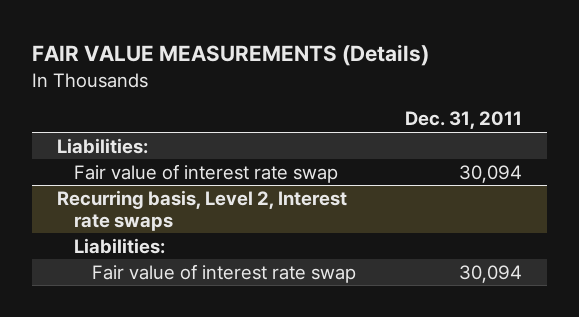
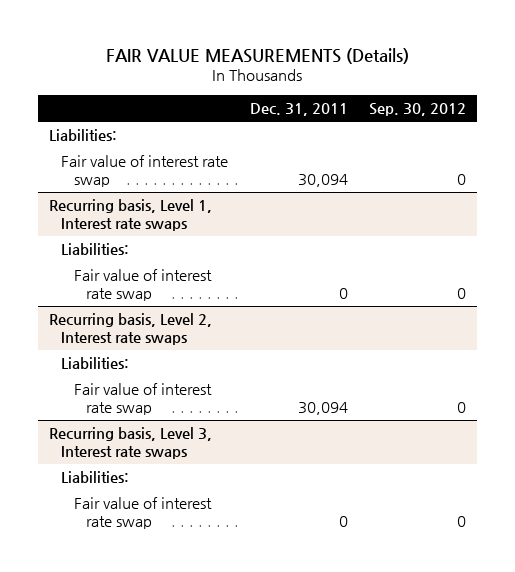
- | Dec. 31, 2011
+ | Dec. 31, 2011 | Sep. 30, 2012
+ Recurring basis, Level 1, Interest rate swaps
+ Liabilities:
+ Fair value of interest rate swap | 0 | 0
+ Recurring basis, Level 3, Interest rate swaps
+ Liabilities:
+ Fair value of interest rate swap | 0 | 0

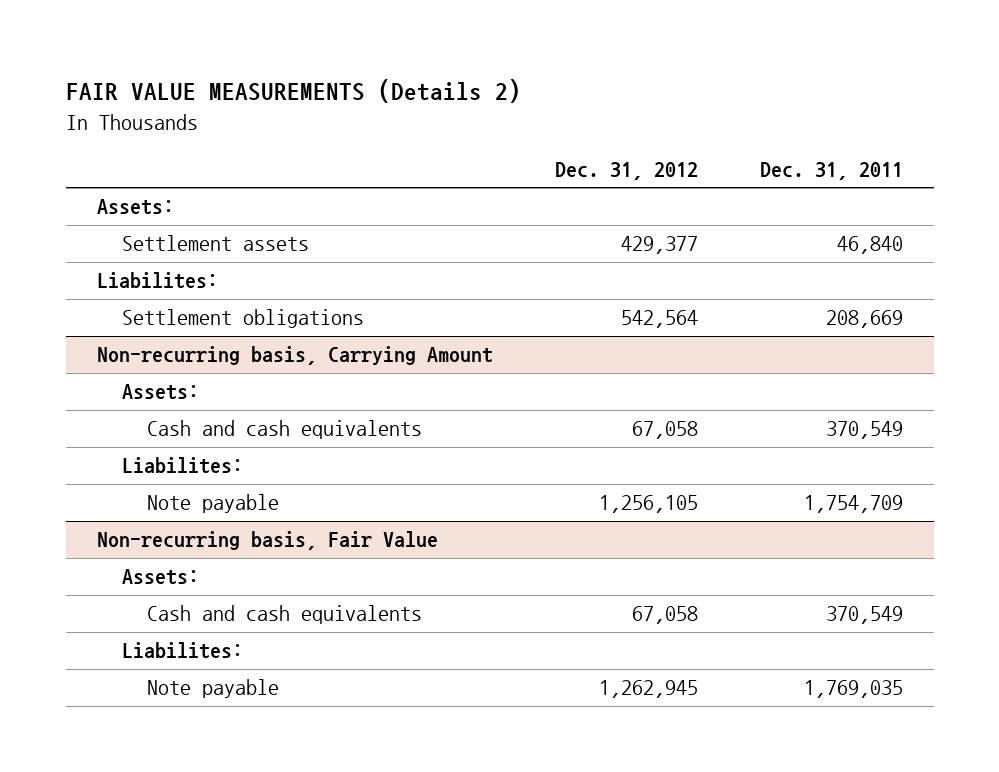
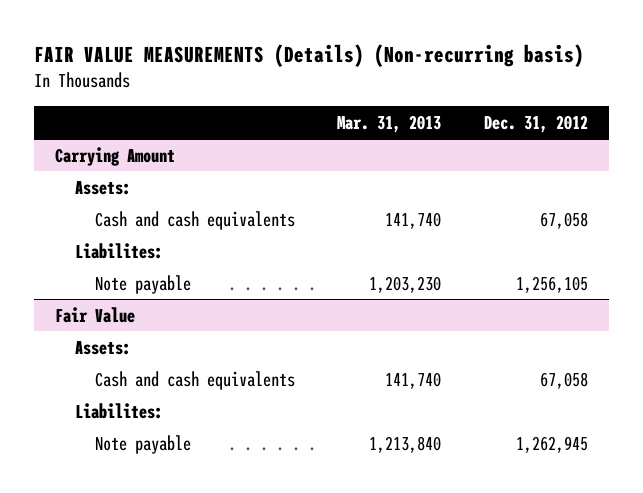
- FAIR VALUE MEASUREMENTS (Details 2)
+ FAIR VALUE MEASUREMENTS (Details) (Non-recurring basis)
- | Dec. 31, 2012 | Dec. 31, 2011
+ | Mar. 31, 2013 | Dec. 31, 2012
- Assets:
- Settlement assets | 429,377 | 46,840
- Liabilites:
- Settlement obligations | 542,564 | 208,669
- Non-recurring basis, Carrying Amount
+ Carrying Amount
- Non-recurring basis, Fair Value
+ Fair Value

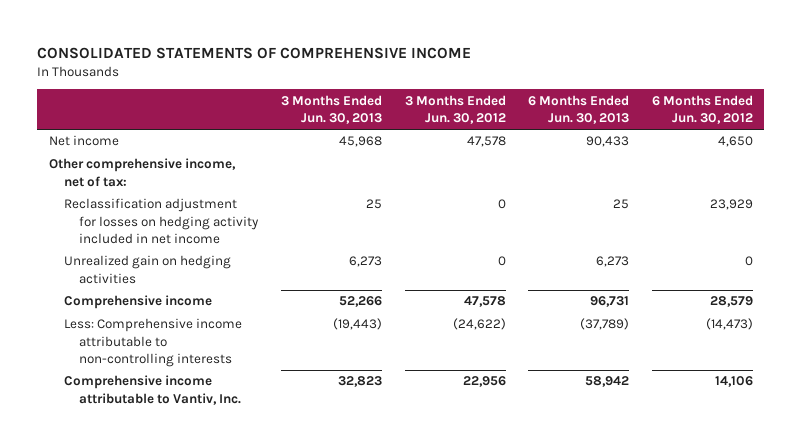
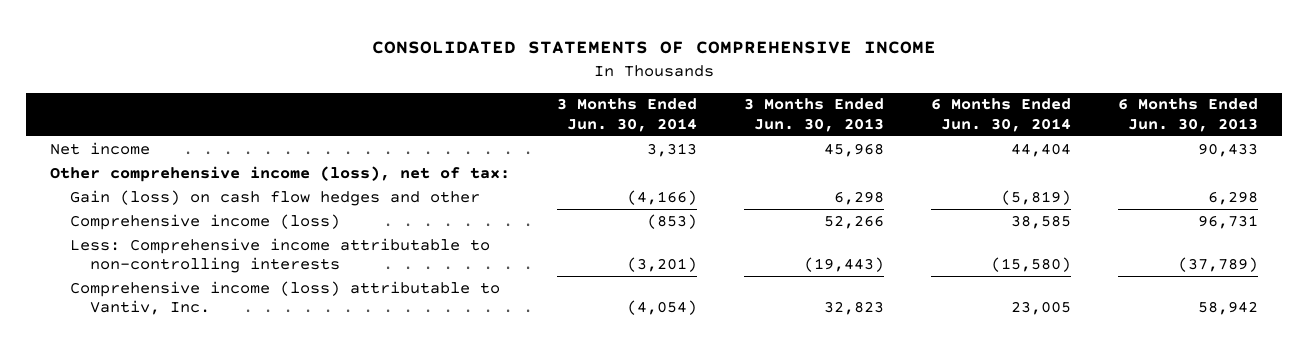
- | 3 Months Ended Jun. 30, 2013 | 3 Months Ended Jun. 30, 2012 | 6 Months Ended Jun. 30, 2013 | 6 Months Ended Jun. 30, 2012
+ | 3 Months Ended Jun. 30, 2014 | 3 Months Ended Jun. 30, 2013 | 6 Months Ended Jun. 30, 2014 | 6 Months Ended Jun. 30, 2013
- Other comprehensive income, net of tax:
- Reclassification adjustment for losses on hedging activity included in net income | 25 | 0 | 25 | 23,929
- Unrealized gain on hedging activities | 6,273 | 0 | 6,273 | 0
- Comprehensive income | 52,266 | 47,578 | 96,731 | 28,579
+ Other comprehensive income (loss), net of tax:
+ Gain (loss) on cash flow hedges and other | (4,166) | 6,298 | (5,819) | 6,298
+ Comprehensive income (loss) | (853) | 52,266 | 38,585 | 96,731
- Comprehensive income attributable to Vantiv, Inc. | 32,823 | 22,956 | 58,942 | 14,106
+ Comprehensive income (loss) attributable to Vantiv, Inc. | (4,054) | 32,823 | 23,005 | 58,942

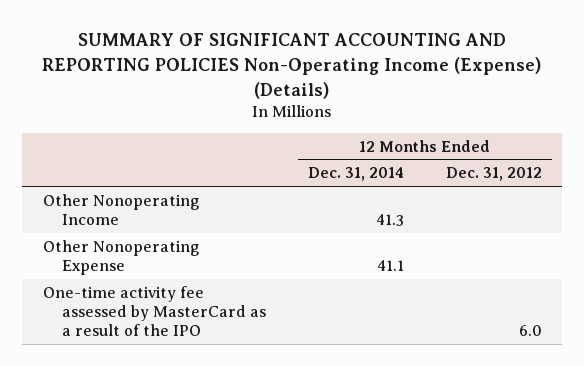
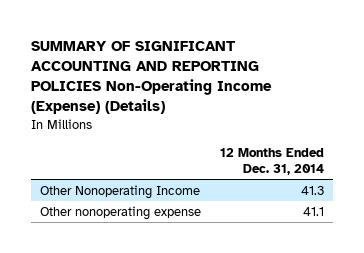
- | 12 Months Ended Dec. 31, 2014 | 12 Months Ended Dec. 31, 2012
+ | 12 Months Ended Dec. 31, 2014
- Other Nonoperating Expense | 41.1 |
- One-time activity fee assessed by MasterCard as a result of the IPO | | 6.0
+ Other nonoperating expense | 41.1

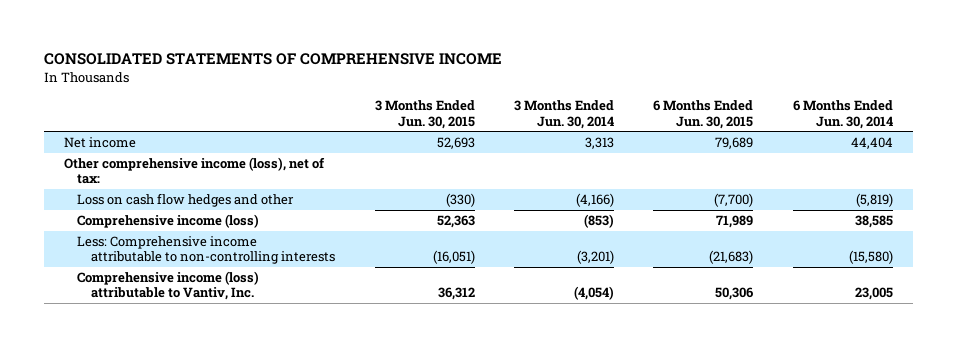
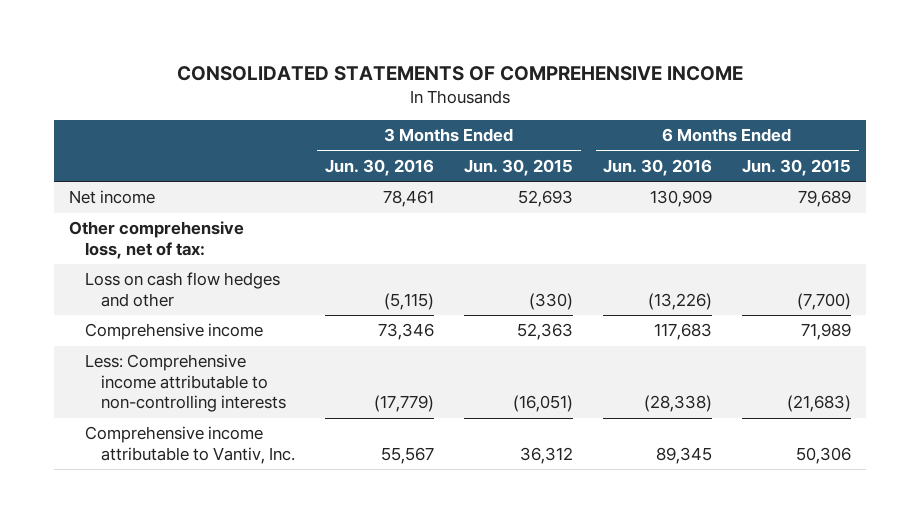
- | 3 Months Ended Jun. 30, 2015 | 3 Months Ended Jun. 30, 2014 | 6 Months Ended Jun. 30, 2015 | 6 Months Ended Jun. 30, 2014
+ | 3 Months Ended Jun. 30, 2016 | 3 Months Ended Jun. 30, 2015 | 6 Months Ended Jun. 30, 2016 | 6 Months Ended Jun. 30, 2015
- Other comprehensive income (loss), net of tax:
+ Other comprehensive loss, net of tax:
- Comprehensive income (loss) | 52,363 | (853) | 71,989 | 38,585
+ Comprehensive income | 73,346 | 52,363 | 117,683 | 71,989
- Comprehensive income (loss) attributable to Vantiv, Inc. | 36,312 | (4,054) | 50,306 | 23,005
+ Comprehensive income attributable to Vantiv, Inc. | 55,567 | 36,312 | 89,345 | 50,306

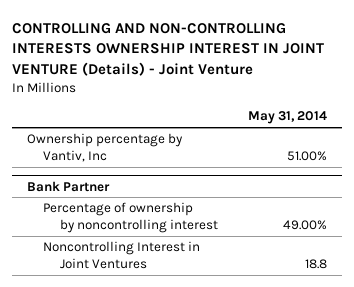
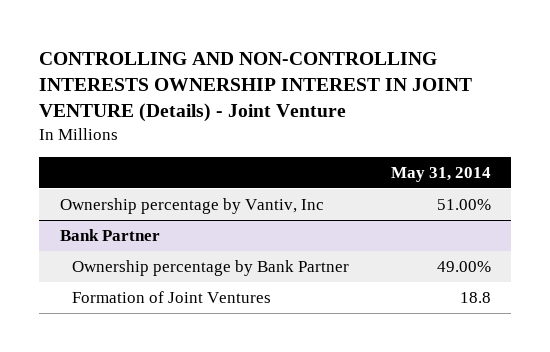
@ Bank Partner
- Percentage of ownership by noncontrolling interest | 49.00%
- Noncontrolling Interest in Joint Ventures | 18.8
+ Ownership percentage by Bank Partner | 49.00%
+ Formation of Joint Ventures | 18.8

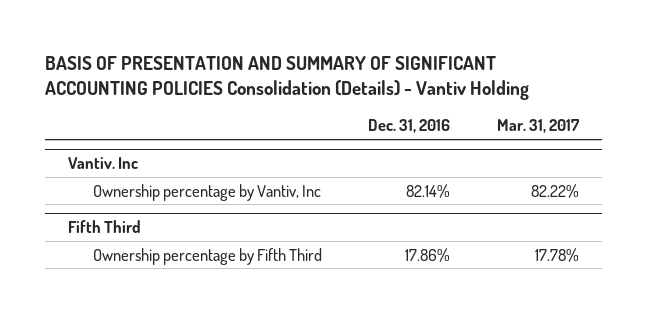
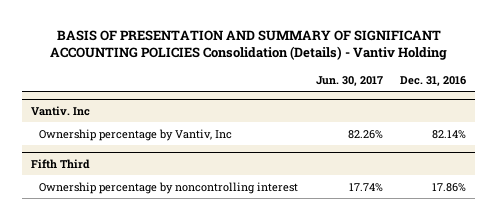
- | Dec. 31, 2016 | Mar. 31, 2017
+ | Jun. 30, 2017 | Dec. 31, 2016
@ Fifth Third
- Ownership percentage by Fifth Third | 17.86% | 17.78%
+ Ownership percentage by noncontrolling interest | 17.74% | 17.86%

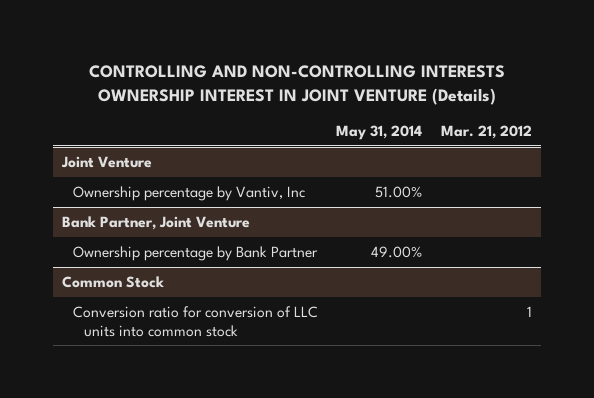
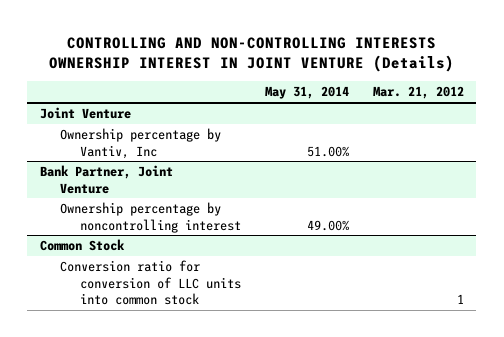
@ Bank Partner, Joint Venture
- Ownership percentage by Bank Partner | 49.00% |
+ Ownership percentage by noncontrolling interest | 49.00% |

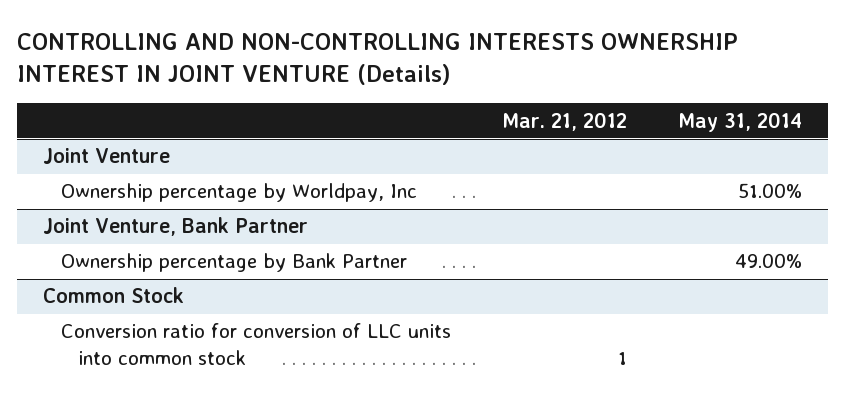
- | May 31, 2014 | Mar. 21, 2012
+ | Mar. 21, 2012 | May 31, 2014
@ Joint Venture
- Ownership percentage by Vantiv, Inc | 51.00% |
- Bank Partner, Joint Venture
- Ownership percentage by noncontrolling interest | 49.00% |
@ Joint Venture
+ Ownership percentage by Worldpay, Inc | | 51.00%
+ Joint Venture, Bank Partner
+ Ownership percentage by Bank Partner | | 49.00%

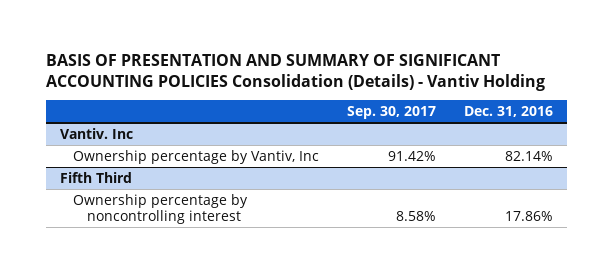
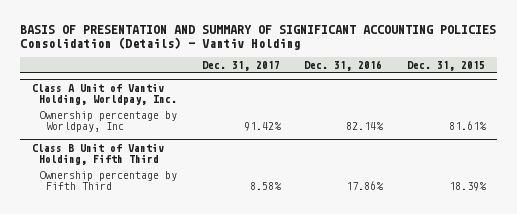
- | Sep. 30, 2017 | Dec. 31, 2016
+ | Dec. 31, 2017 | Dec. 31, 2016 | Dec. 31, 2015
- Vantiv. Inc
- Ownership percentage by Vantiv, Inc | 91.42% | 82.14%
- Fifth Third
- Ownership percentage by noncontrolling interest | 8.58% | 17.86%
+ Class A Unit of Vantiv Holding, Worldpay, Inc.
+ Ownership percentage by Worldpay, Inc | 91.42% | 82.14% | 81.61%
+ Class B Unit of Vantiv Holding, Fifth Third
+ Ownership percentage by Fifth Third | 8.58% | 17.86% | 18.39%

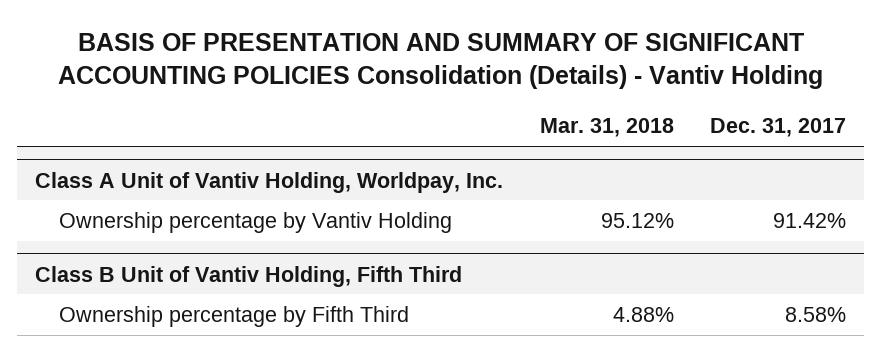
- | Dec. 31, 2017 | Dec. 31, 2016 | Dec. 31, 2015
+ | Mar. 31, 2018 | Dec. 31, 2017
@ Class A Unit of Vantiv Holding, Worldpay, Inc.
- Ownership percentage by Worldpay, Inc | 91.42% | 82.14% | 81.61%
+ Ownership percentage by Vantiv Holding | 95.12% | 91.42%

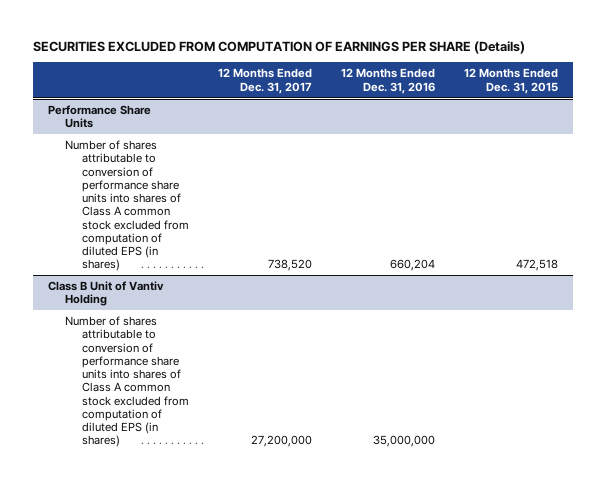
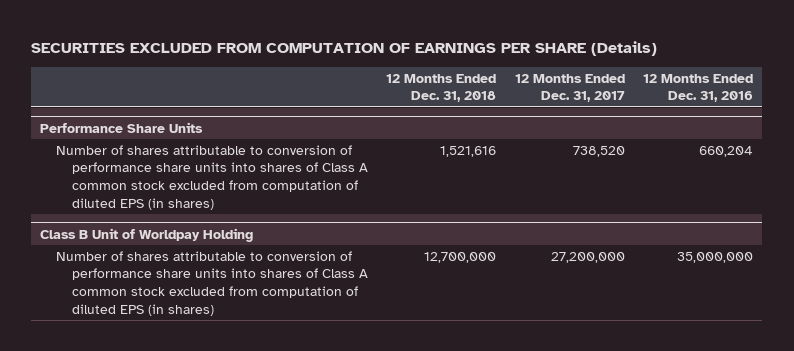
- | 12 Months Ended Dec. 31, 2017 | 12 Months Ended Dec. 31, 2016 | 12 Months Ended Dec. 31, 2015
+ | 12 Months Ended Dec. 31, 2018 | 12 Months Ended Dec. 31, 2017 | 12 Months Ended Dec. 31, 2016
- Class B Unit of Vantiv Holding
+ Class B Unit of Worldpay Holding

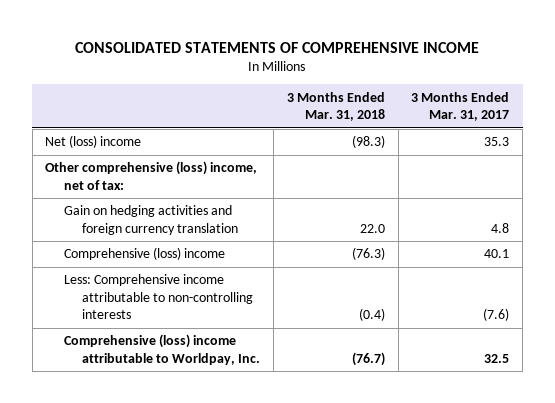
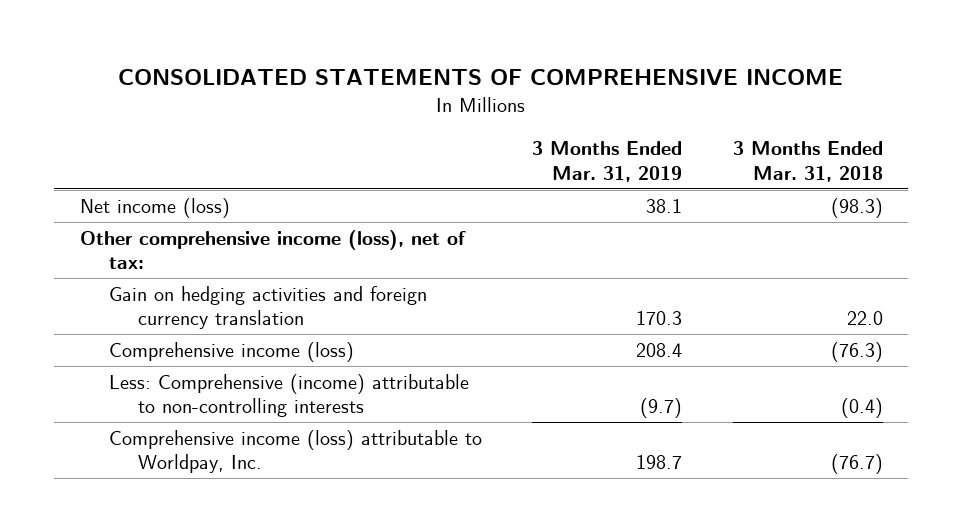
- | 3 Months Ended Mar. 31, 2018 | 3 Months Ended Mar. 31, 2017
+ | 3 Months Ended Mar. 31, 2019 | 3 Months Ended Mar. 31, 2018
- Net (loss) income | (98.3) | 35.3
- Other comprehensive (loss) income, net of tax:
+ Net income (loss) | 38.1 | (98.3)
+ Other comprehensive income (loss), net of tax:
- Comprehensive (loss) income | (76.3) | 40.1
- Less: Comprehensive income attributable to non-controlling interests | (0.4) | (7.6)
- Comprehensive (loss) income attributable to Worldpay, Inc. | (76.7) | 32.5
+ Comprehensive income (loss) | 208.4 | (76.3)
+ Less: Comprehensive (income) attributable to non-controlling interests | (9.7) | (0.4)
+ Comprehensive income (loss) attributable to Worldpay, Inc. | 198.7 | (76.7)

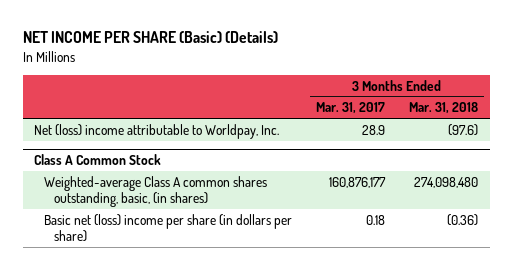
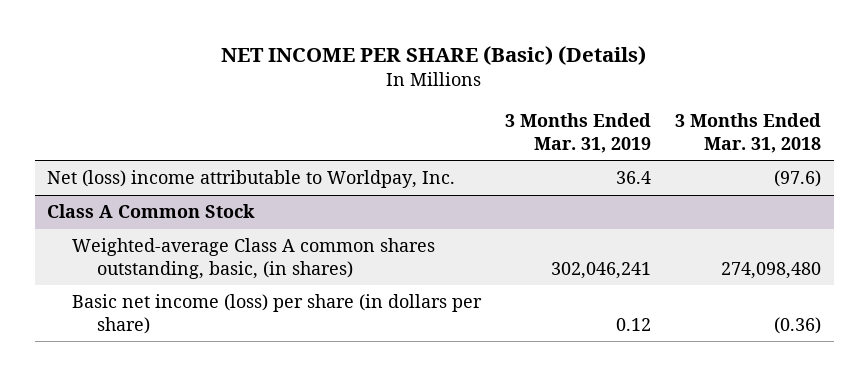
- | 3 Months Ended Mar. 31, 2017 | 3 Months Ended Mar. 31, 2018
+ | 3 Months Ended Mar. 31, 2019 | 3 Months Ended Mar. 31, 2018
@ Class A Common Stock
- Basic net (loss) income per share (in dollars per share) | 0.18 | (0.36)
+ Basic net income (loss) per share (in dollars per share) | 0.12 | (0.36)

